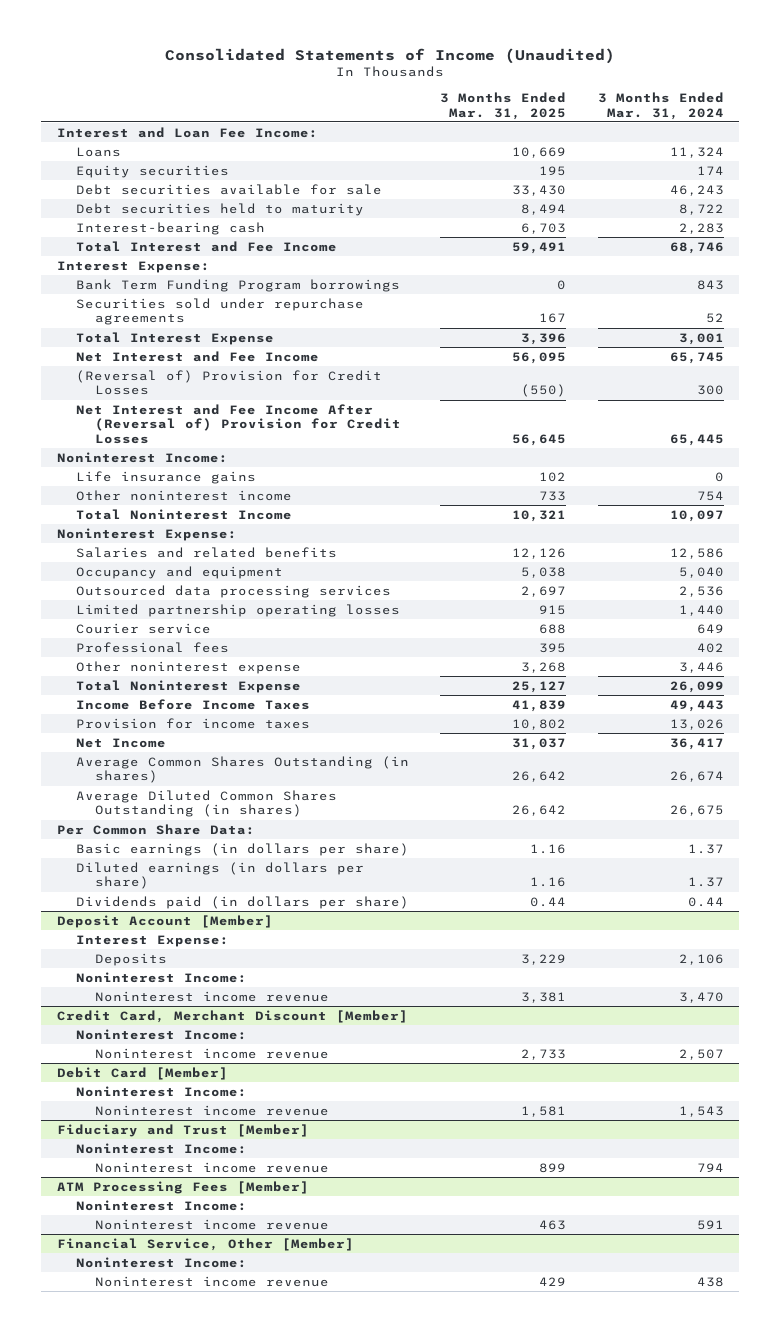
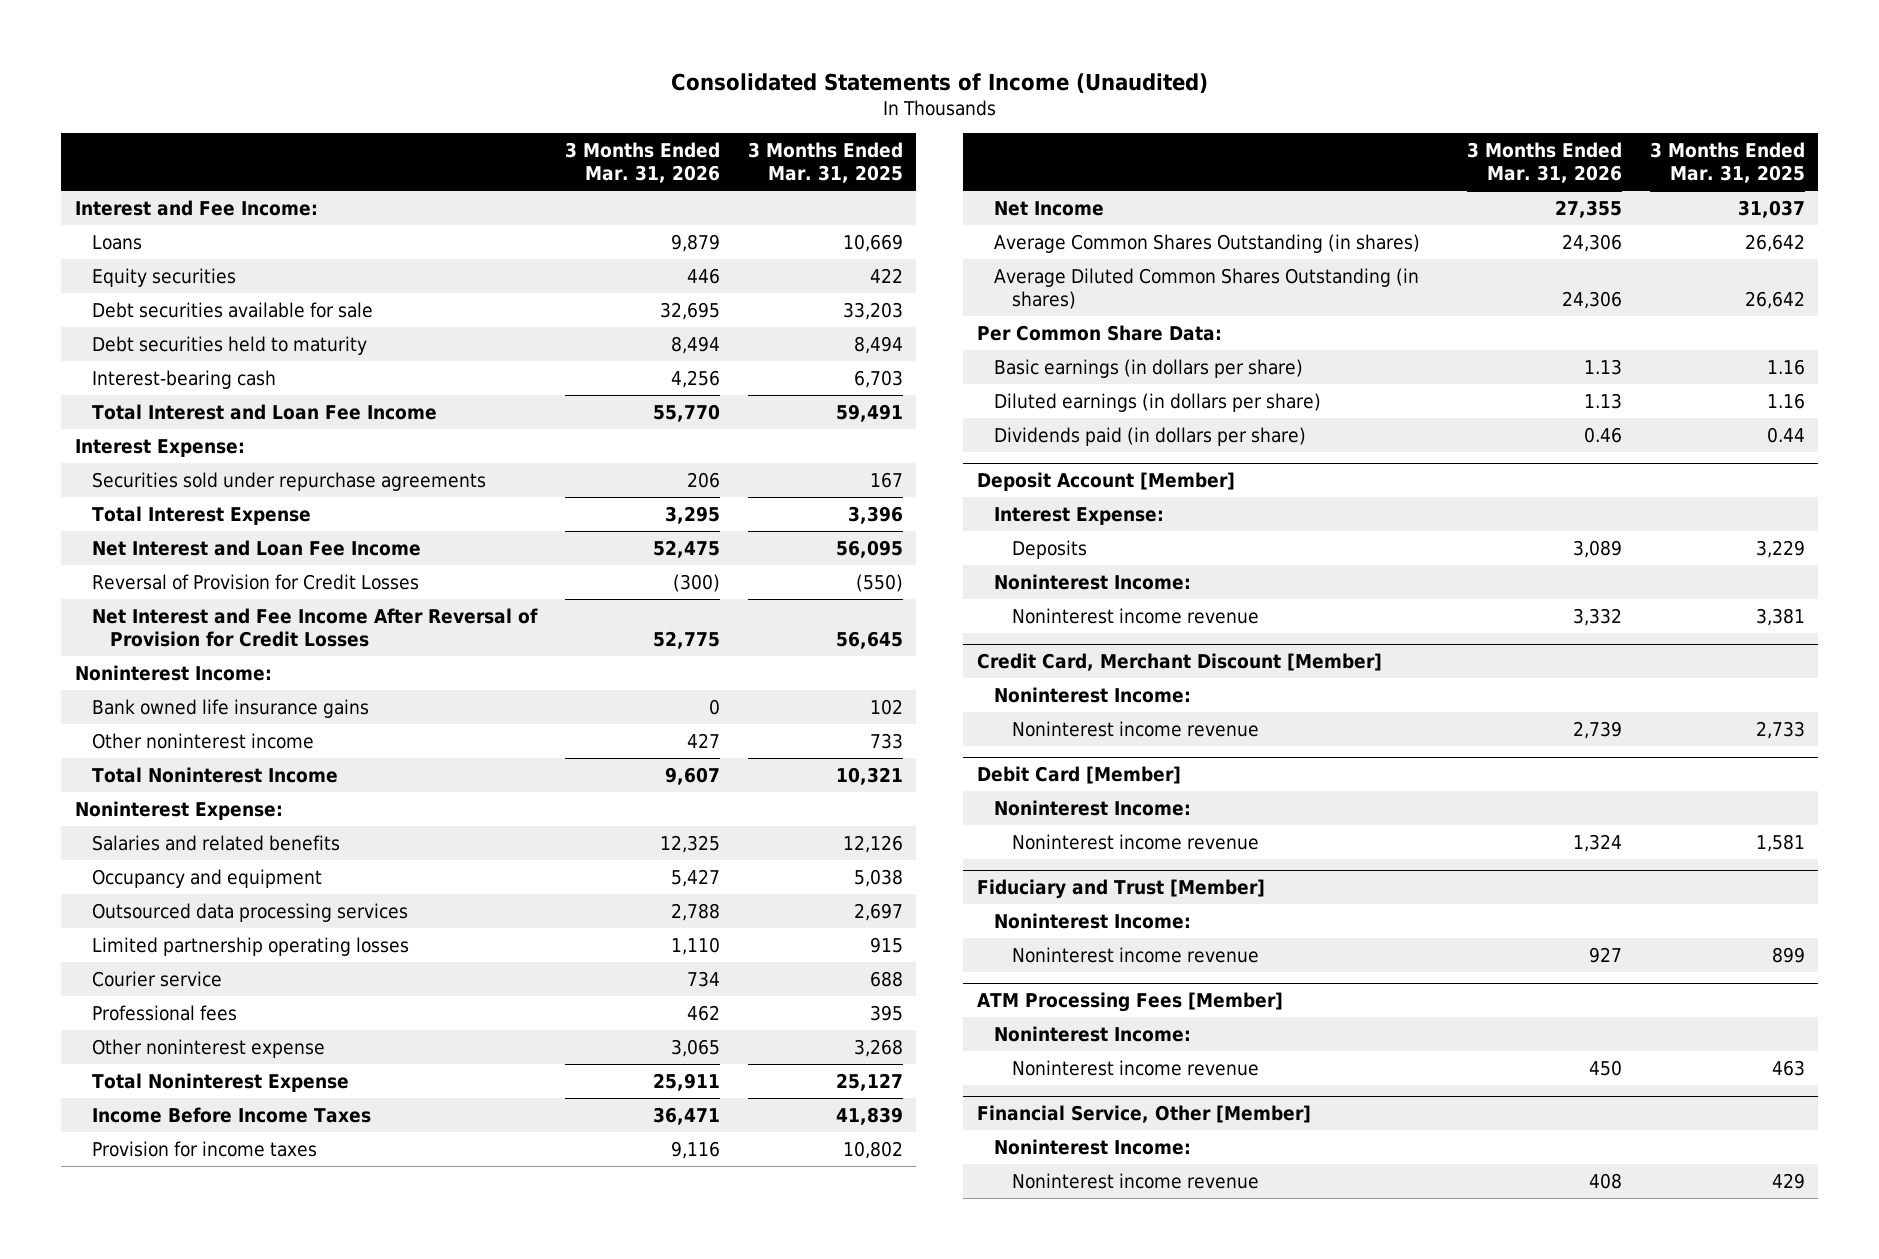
- | 3 Months Ended Mar. 31, 2025 | 3 Months Ended Mar. 31, 2024
+ | 3 Months Ended Mar. 31, 2026 | 3 Months Ended Mar. 31, 2025
- Interest and Loan Fee Income:
+ Interest and Fee Income:
- Equity securities | 195 | 174
- Debt securities available for sale | 33,430 | 46,243
+ Equity securities | 446 | 422
+ Debt securities available for sale | 32,695 | 33,203
- Total Interest and Fee Income | 59,491 | 68,746
+ Total Interest and Loan Fee Income | 55,770 | 59,491
- Bank Term Funding Program borrowings | 0 | 843
- Net Interest and Fee Income | 56,095 | 65,745
- (Reversal of) Provision for Credit Losses | (550) | 300
- Net Interest and Fee Income After (Reversal of) Provision for Credit Losses | 56,645 | 65,445
+ Net Interest and Loan Fee Income | 52,475 | 56,095
+ Reversal of Provision for Credit Losses | (300) | (550)
+ Net Interest and Fee Income After Reversal of Provision for Credit Losses | 52,775 | 56,645
- Life insurance gains | 102 | 0
+ Bank owned life insurance gains | 0 | 102

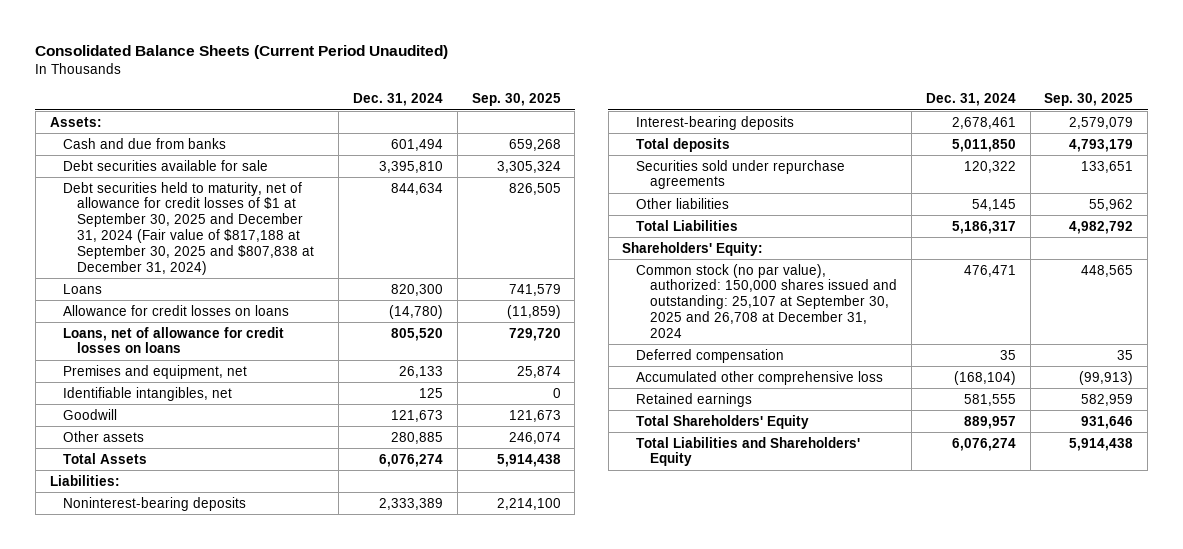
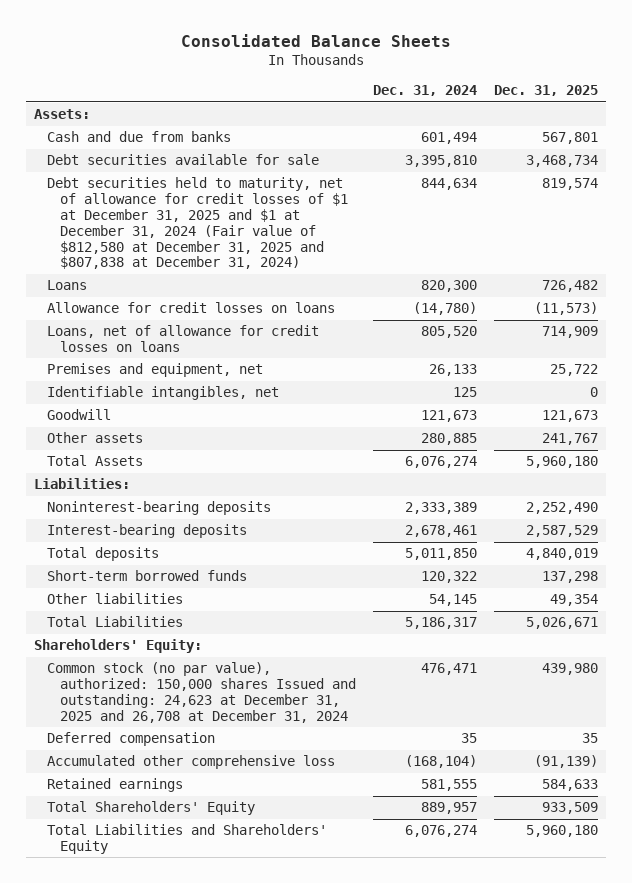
- Consolidated Balance Sheets (Current Period Unaudited)
+ Consolidated Balance Sheets
- | Dec. 31, 2024 | Sep. 30, 2025
+ | Dec. 31, 2024 | Dec. 31, 2025
- Debt securities held to maturity, net of allowance for credit losses of $1 at September 30, 2025 and December 31, 2024 (Fair value of $817,188 at September 30, 2025 and $807,838 at December 31, 2024) | 844,634 | 826,505
+ Debt securities held to maturity, net of allowance for credit losses of $1 at December 31, 2025 and $1 at December 31, 2024 (Fair value of $812,580 at December 31, 2025 and $807,838 at December 31, 2024) | 844,634 | 819,574
- Securities sold under repurchase agreements | 120,322 | 133,651
+ Short-term borrowed funds | 120,322 | 137,298
- Common stock (no par value), authorized: 150,000 shares issued and outstanding: 25,107 at September 30, 2025 and 26,708 at December 31, 2024 | 476,471 | 448,565
+ Common stock (no par value), authorized: 150,000 shares Issued and outstanding: 24,623 at December 31, 2025 and 26,708 at December 31, 2024 | 476,471 | 439,980

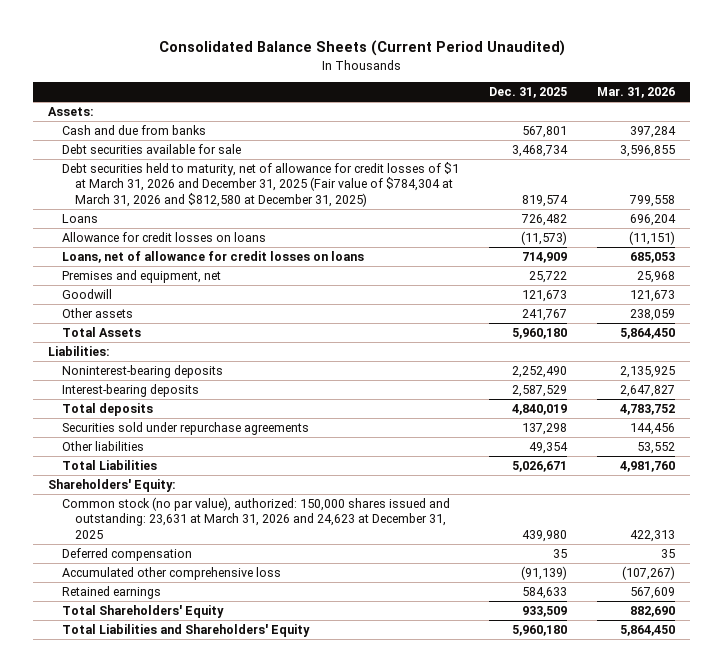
- Consolidated Balance Sheets
+ Consolidated Balance Sheets (Current Period Unaudited)
- | Dec. 31, 2024 | Dec. 31, 2025
+ | Dec. 31, 2025 | Mar. 31, 2026
- Debt securities held to maturity, net of allowance for credit losses of $1 at December 31, 2025 and $1 at December 31, 2024 (Fair value of $812,580 at December 31, 2025 and $807,838 at December 31, 2024) | 844,634 | 819,574
+ Debt securities held to maturity, net of allowance for credit losses of $1 at March 31, 2026 and December 31, 2025 (Fair value of $784,304 at March 31, 2026 and $812,580 at December 31, 2025) | 819,574 | 799,558
- Identifiable intangibles, net | 125 | 0
- Short-term borrowed funds | 120,322 | 137,298
+ Securities sold under repurchase agreements | 137,298 | 144,456
- Common stock (no par value), authorized: 150,000 shares Issued and outstanding: 24,623 at December 31, 2025 and 26,708 at December 31, 2024 | 476,471 | 439,980
+ Common stock (no par value), authorized: 150,000 shares issued and outstanding: 23,631 at March 31, 2026 and 24,623 at December 31, 2025 | 439,980 | 422,313

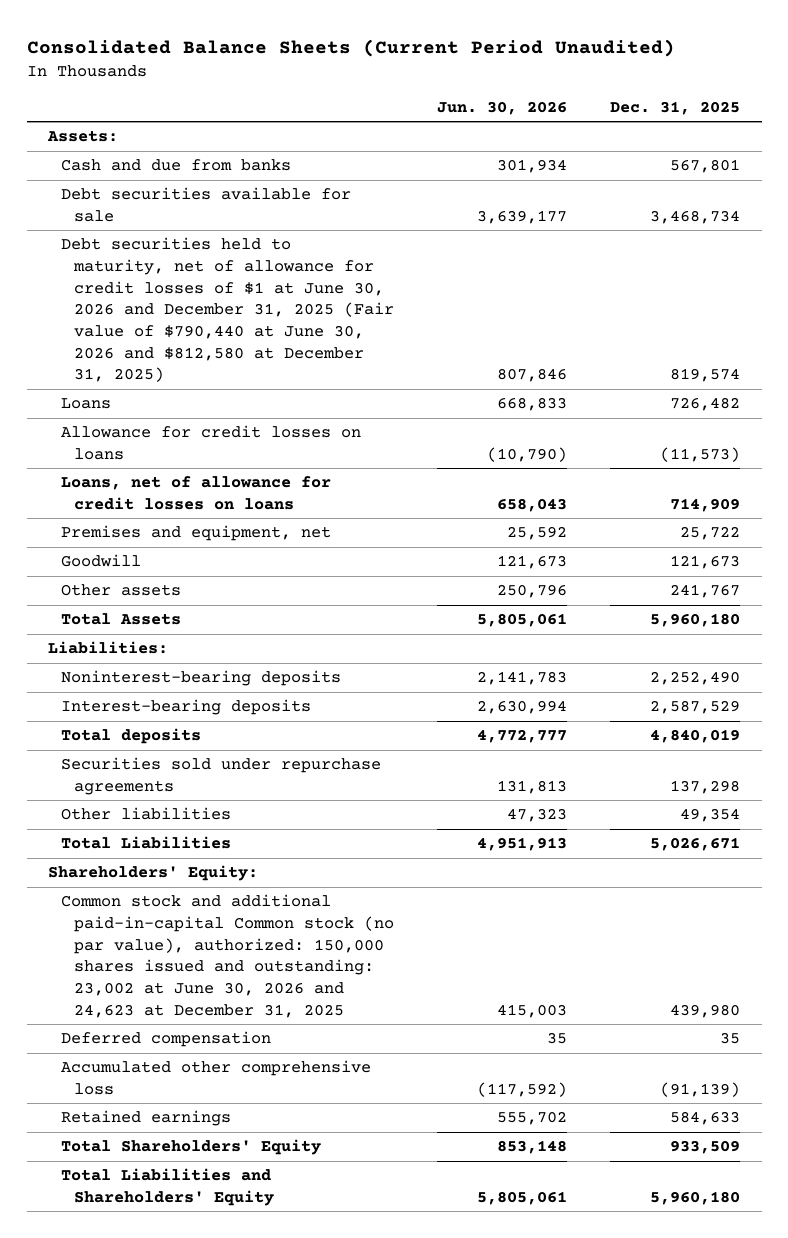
- | Dec. 31, 2025 | Mar. 31, 2026
+ | Jun. 30, 2026 | Dec. 31, 2025
- Debt securities held to maturity, net of allowance for credit losses of $1 at March 31, 2026 and December 31, 2025 (Fair value of $784,304 at March 31, 2026 and $812,580 at December 31, 2025) | 819,574 | 799,558
+ Debt securities held to maturity, net of allowance for credit losses of $1 at June 30, 2026 and December 31, 2025 (Fair value of $790,440 at June 30, 2026 and $812,580 at December 31, 2025) | 807,846 | 819,574
- Common stock (no par value), authorized: 150,000 shares issued and outstanding: 23,631 at March 31, 2026 and 24,623 at December 31, 2025 | 439,980 | 422,313
+ Common stock and additional paid-in-capital Common stock (no par value), authorized: 150,000 shares issued and outstanding: 23,002 at June 30, 2026 and 24,623 at December 31, 2025 | 415,003 | 439,980

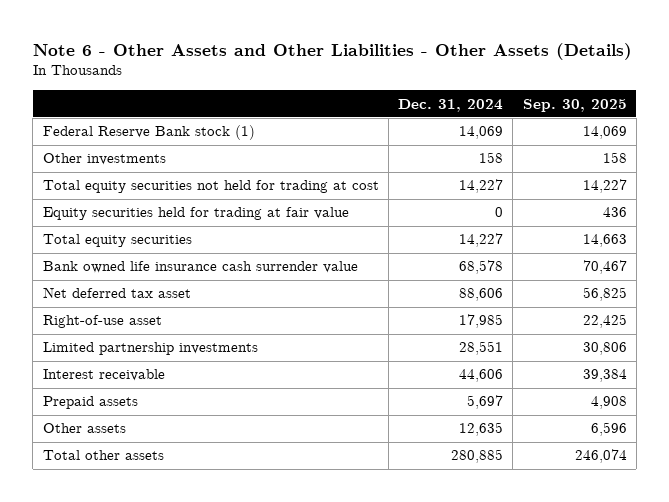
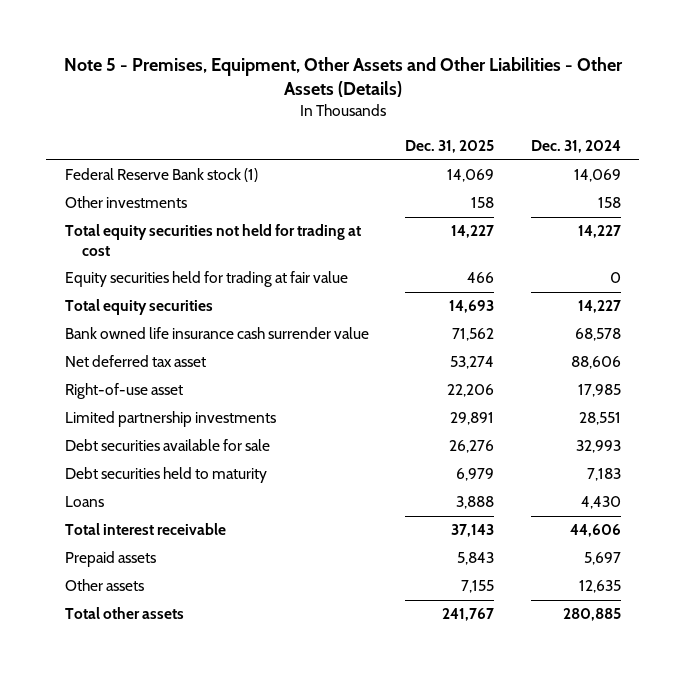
- Note 6 - Other Assets and Other Liabilities - Other Assets (Details)
+ Note 5 - Premises, Equipment, Other Assets and Other Liabilities - Other Assets (Details)
- | Dec. 31, 2024 | Sep. 30, 2025
+ | Dec. 31, 2025 | Dec. 31, 2024
- Interest receivable | 44,606 | 39,384
+ Debt securities available for sale | 26,276 | 32,993
+ Debt securities held to maturity | 6,979 | 7,183
+ Loans | 3,888 | 4,430
+ Total interest receivable | 37,143 | 44,606

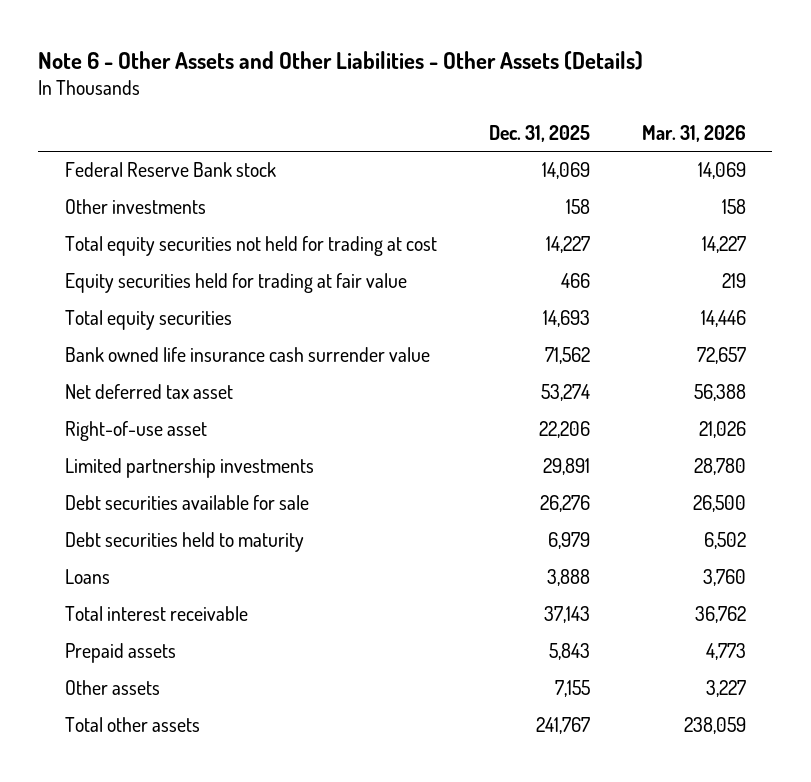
- Note 5 - Premises, Equipment, Other Assets and Other Liabilities - Other Assets (Details)
+ Note 6 - Other Assets and Other Liabilities - Other Assets (Details)
- | Dec. 31, 2025 | Dec. 31, 2024
+ | Dec. 31, 2025 | Mar. 31, 2026
- Federal Reserve Bank stock (1) | 14,069 | 14,069
+ Federal Reserve Bank stock | 14,069 | 14,069

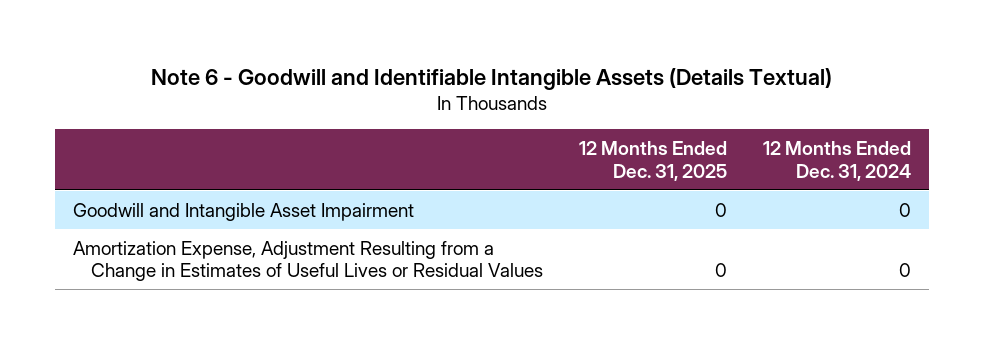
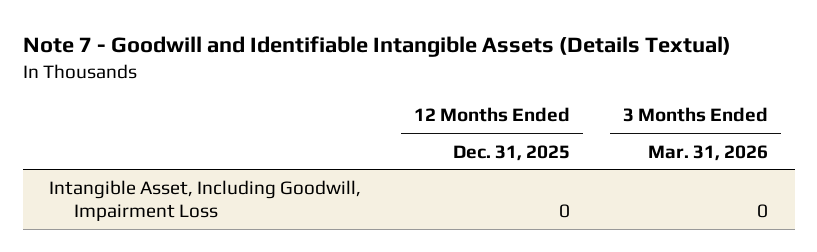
- Note 6 - Goodwill and Identifiable Intangible Assets (Details Textual)
+ Note 7 - Goodwill and Identifiable Intangible Assets (Details Textual)
- | 12 Months Ended Dec. 31, 2025 | 12 Months Ended Dec. 31, 2024
+ | 12 Months Ended Dec. 31, 2025 | 3 Months Ended Mar. 31, 2026
- Goodwill and Intangible Asset Impairment | 0 | 0
- Amortization Expense, Adjustment Resulting from a Change in Estimates of Useful Lives or Residual Values | 0 | 0
+ Intangible Asset, Including Goodwill, Impairment Loss | 0 | 0

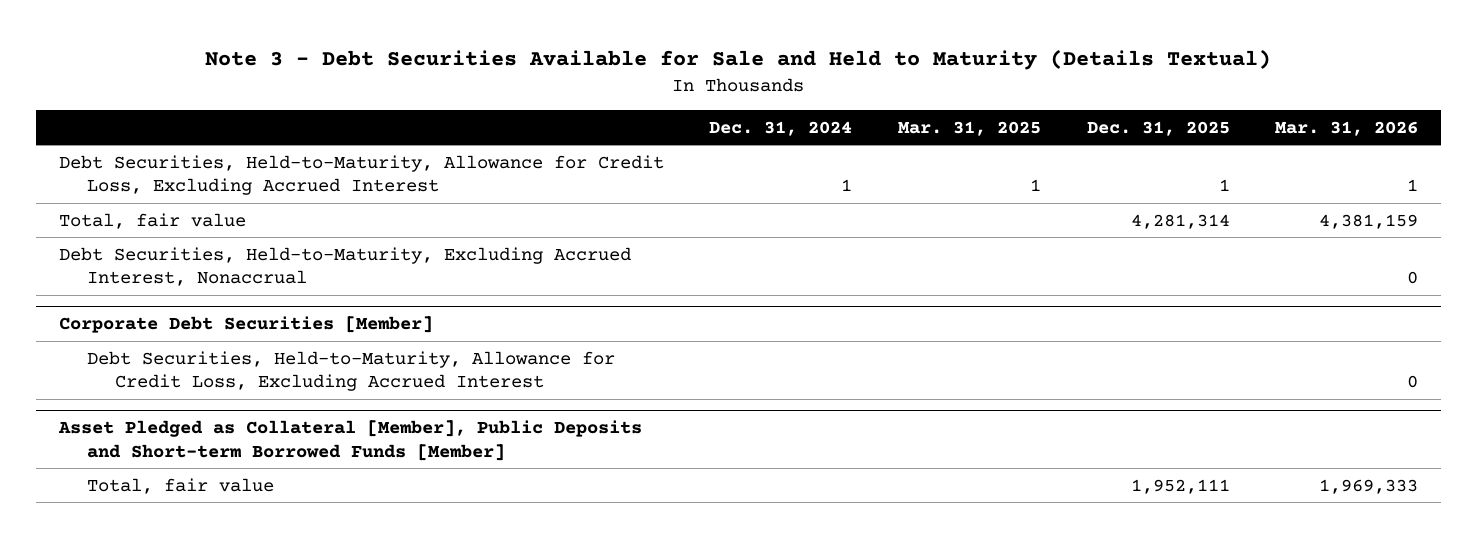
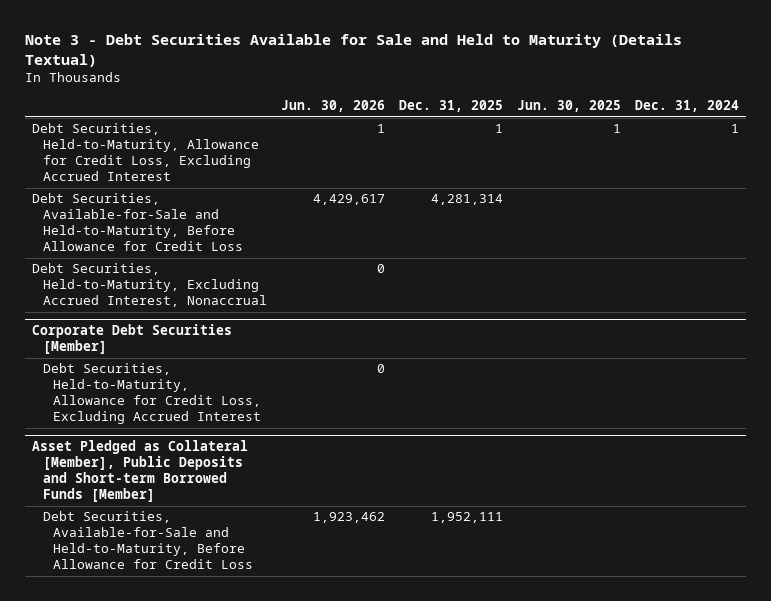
- | Dec. 31, 2024 | Mar. 31, 2025 | Dec. 31, 2025 | Mar. 31, 2026
+ | Jun. 30, 2026 | Dec. 31, 2025 | Jun. 30, 2025 | Dec. 31, 2024
- Total, fair value | | | 4,281,314 | 4,381,159
+ Debt Securities, Available-for-Sale and Held-to-Maturity, Before Allowance for Credit Loss | 4,429,617 | 4,281,314 | |
@ Asset Pledged as Collateral [Member], Public Deposits and Short-term Borrowed Funds [Member]
- Total, fair value | | | 1,952,111 | 1,969,333
+ Debt Securities, Available-for-Sale and Held-to-Maturity, Before Allowance for Credit Loss | 1,923,462 | 1,952,111 | |

